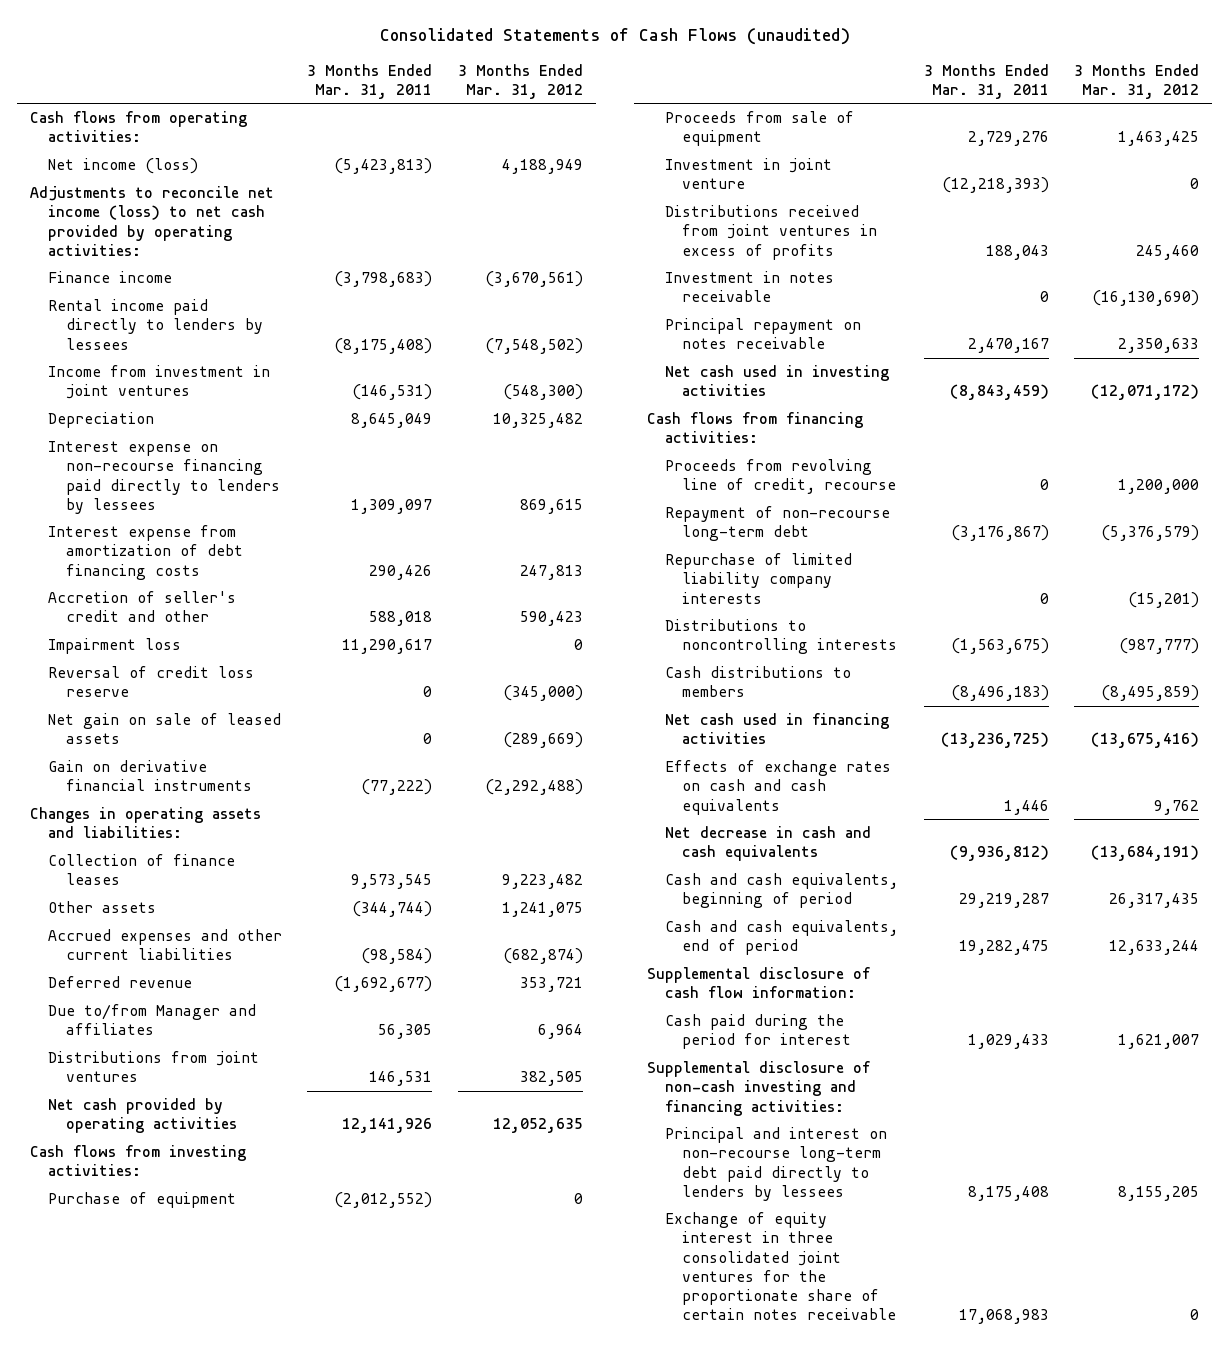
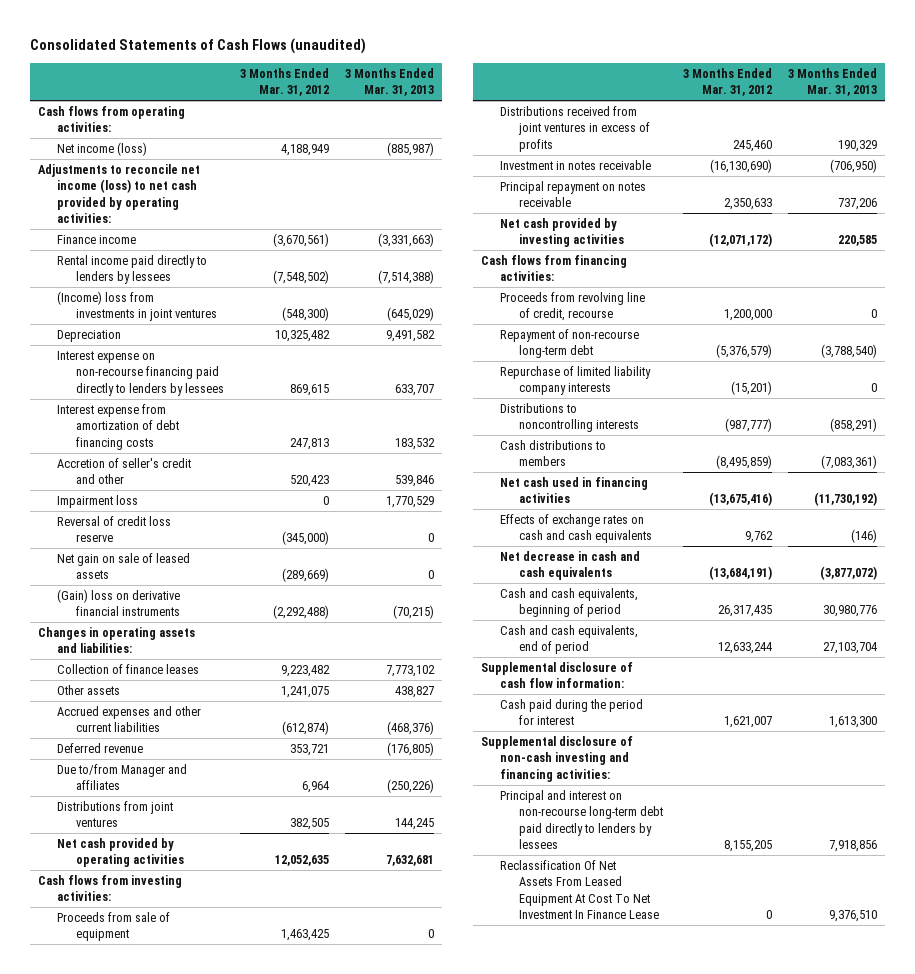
- | 3 Months Ended Mar. 31, 2011 | 3 Months Ended Mar. 31, 2012
+ | 3 Months Ended Mar. 31, 2012 | 3 Months Ended Mar. 31, 2013
- Income from investment in joint ventures | (146,531) | (548,300)
+ (Income) loss from investments in joint ventures | (548,300) | (645,029)
- Accretion of seller's credit and other | 588,018 | 590,423
+ Accretion of seller's credit and other | 520,423 | 539,846
- Gain on derivative financial instruments | (77,222) | (2,292,488)
+ (Gain) loss on derivative financial instruments | (2,292,488) | (70,215)
- Accrued expenses and other current liabilities | (98,584) | (682,874)
+ Accrued expenses and other current liabilities | (612,874) | (468,376)
- Purchase of equipment | (2,012,552) | 0
- Investment in joint venture | (12,218,393) | 0
- Net cash used in investing activities | (8,843,459) | (12,071,172)
+ Net cash provided by investing activities | (12,071,172) | 220,585
- Exchange of equity interest in three consolidated joint ventures for the proportionate share of certain notes receivable | 17,068,983 | 0
+ Reclassification Of Net Assets From Leased Equipment At Cost To Net Investment In Finance Lease | 0 | 9,376,510

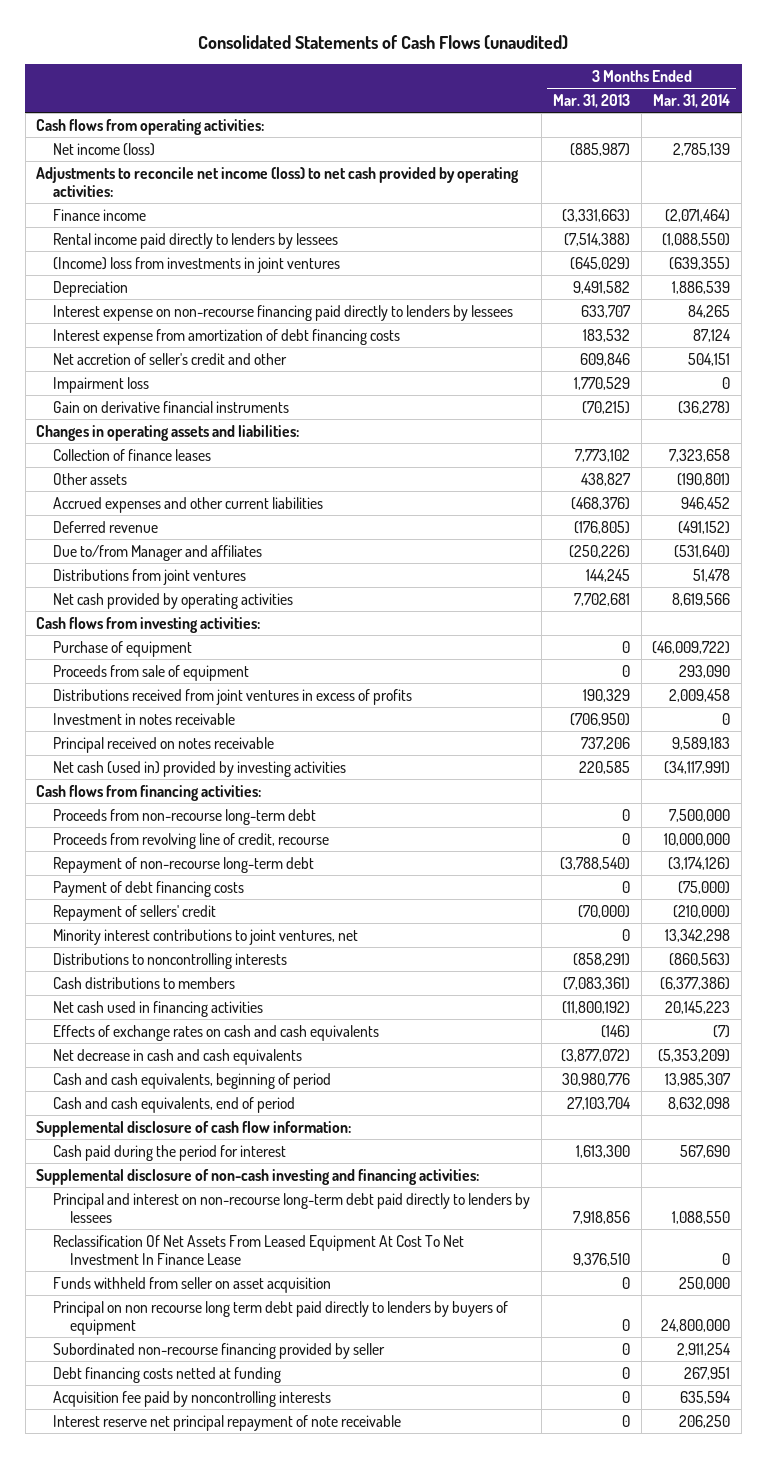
- | 3 Months Ended Mar. 31, 2012 | 3 Months Ended Mar. 31, 2013
+ | 3 Months Ended Mar. 31, 2013 | 3 Months Ended Mar. 31, 2014
- Accretion of seller's credit and other | 520,423 | 539,846
+ Net accretion of seller's credit and other | 609,846 | 504,151
- Reversal of credit loss reserve | (345,000) | 0
- Net gain on sale of leased assets | (289,669) | 0
- (Gain) loss on derivative financial instruments | (2,292,488) | (70,215)
+ Gain on derivative financial instruments | (70,215) | (36,278)
- Net cash provided by operating activities | 12,052,635 | 7,632,681
+ Net cash provided by operating activities | 7,702,681 | 8,619,566
+ Purchase of equipment | 0 | (46,009,722)
- Principal repayment on notes receivable | 2,350,633 | 737,206
- Net cash provided by investing activities | (12,071,172) | 220,585
+ Principal received on notes receivable | 737,206 | 9,589,183
+ Net cash (used in) provided by investing activities | 220,585 | (34,117,991)
+ Proceeds from non-recourse long-term debt | 0 | 7,500,000
- Repurchase of limited liability company interests | (15,201) | 0
+ Payment of debt financing costs | 0 | (75,000)
+ Repayment of sellers' credit | (70,000) | (210,000)
+ Minority interest contributions to joint ventures, net | 0 | 13,342,298
- Net cash used in financing activities | (13,675,416) | (11,730,192)
+ Net cash used in financing activities | (11,800,192) | 20,145,223
+ Funds withheld from seller on asset acquisition | 0 | 250,000
+ Principal on non recourse long term debt paid directly to lenders by buyers of equipment | 0 | 24,800,000
+ Subordinated non-recourse financing provided by seller | 0 | 2,911,254
+ Debt financing costs netted at funding | 0 | 267,951
+ Acquisition fee paid by noncontrolling interests | 0 | 635,594
+ Interest reserve net principal repayment of note receivable | 0 | 206,250

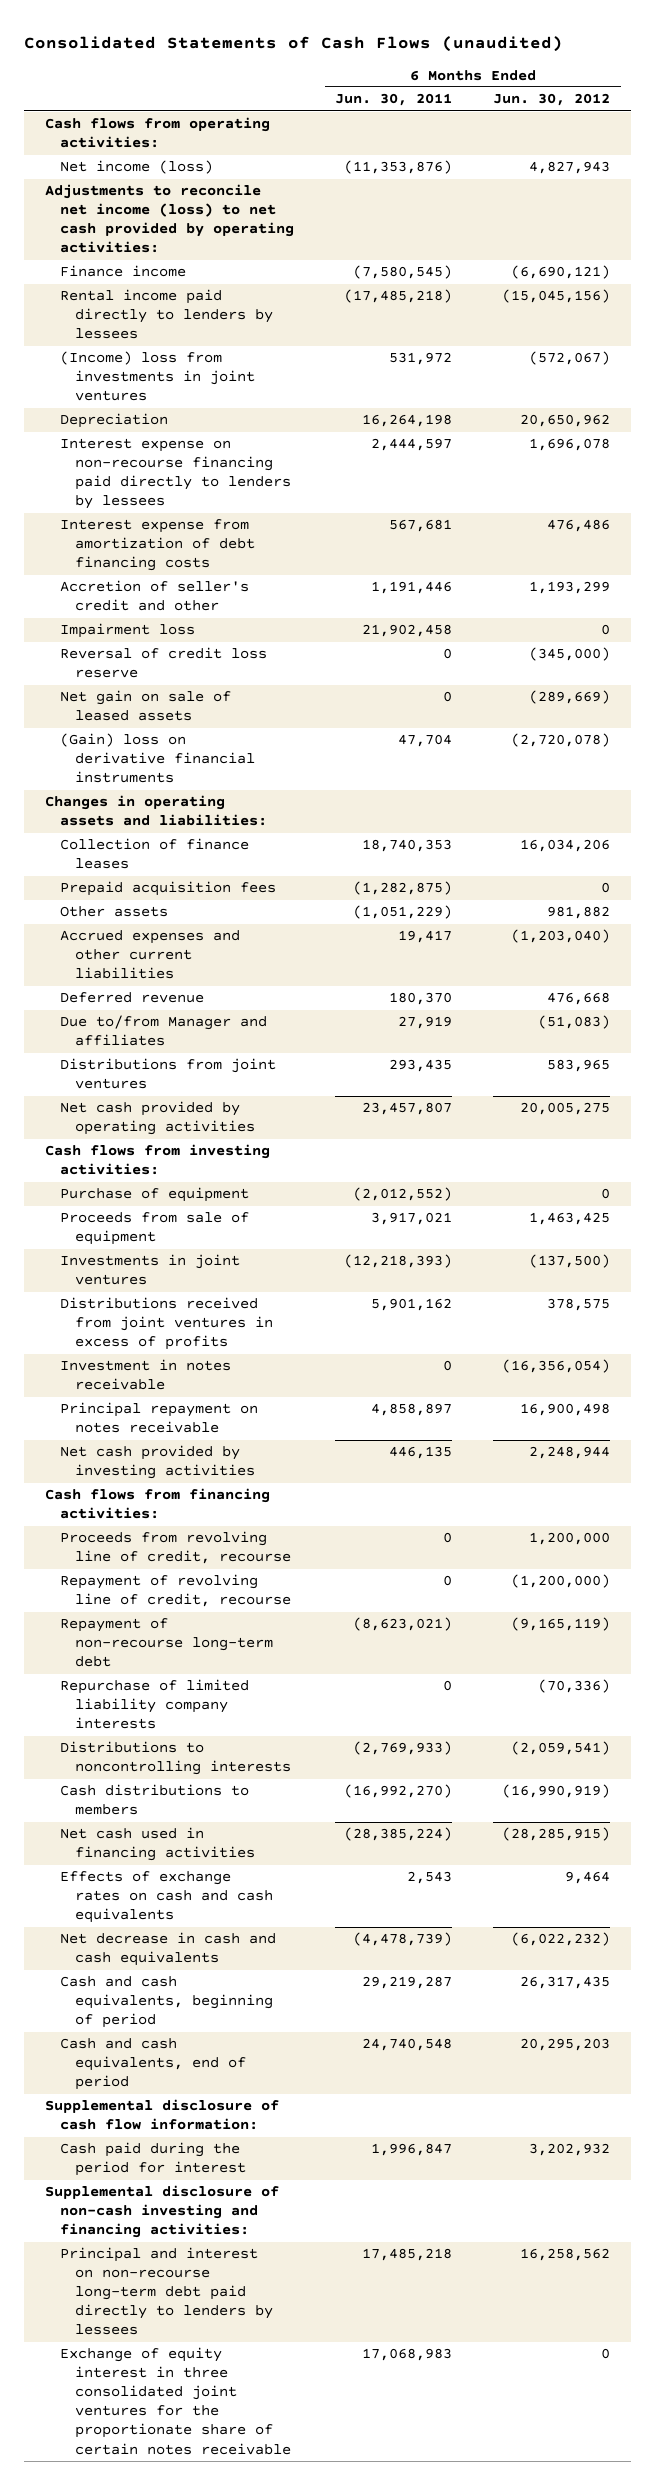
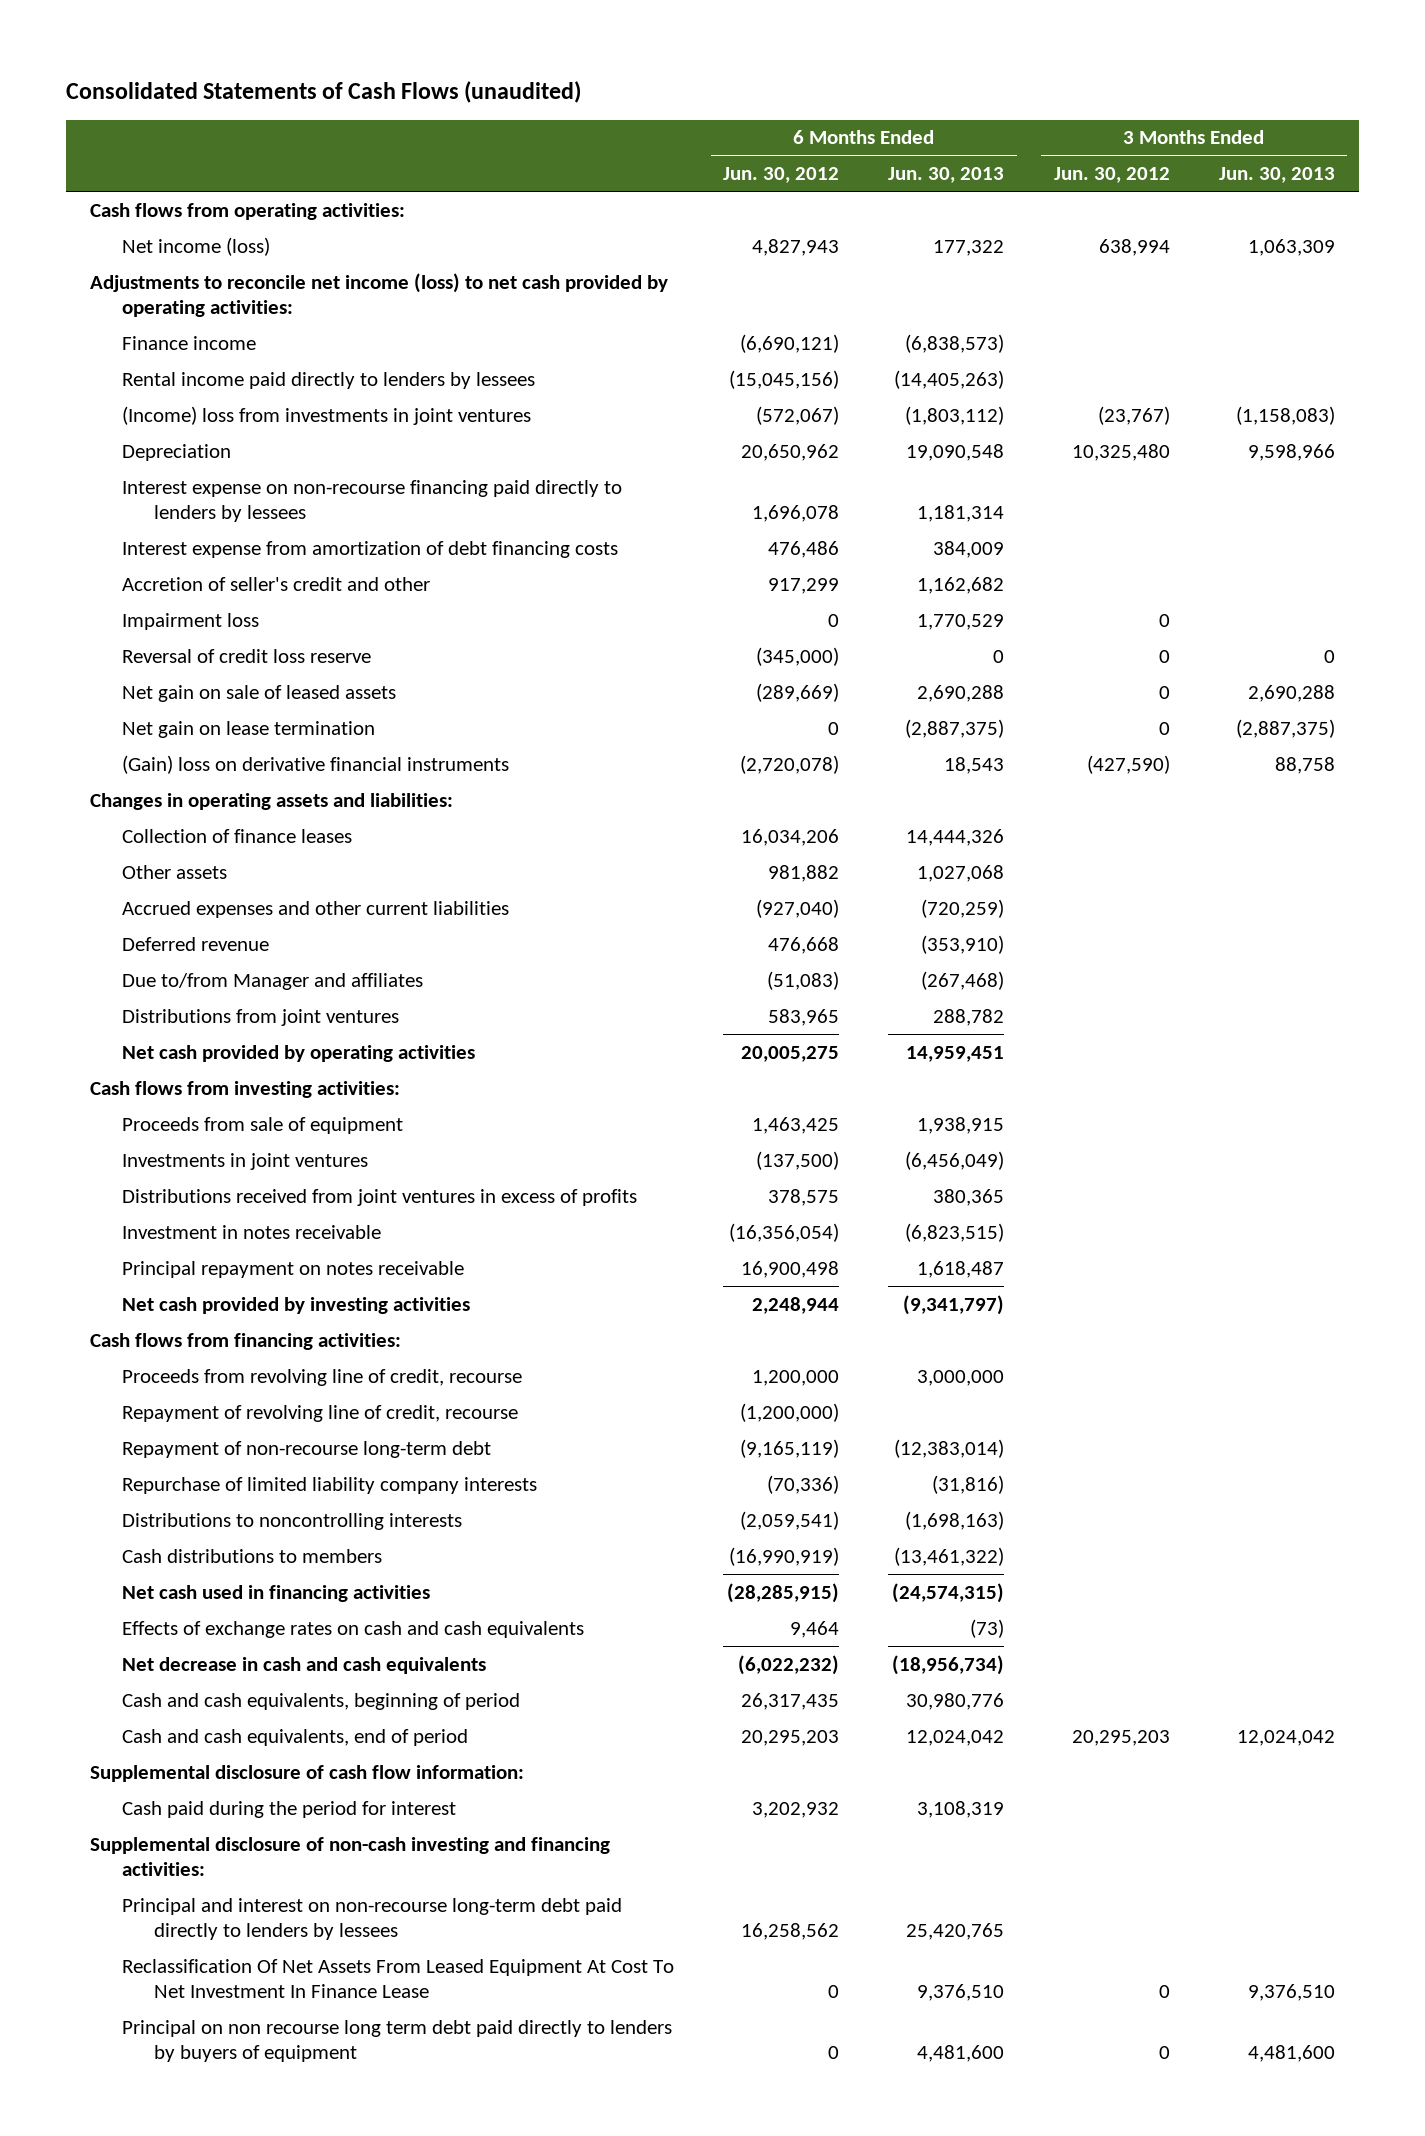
- | 6 Months Ended Jun. 30, 2011 | 6 Months Ended Jun. 30, 2012
+ | 6 Months Ended Jun. 30, 2012 | 6 Months Ended Jun. 30, 2013 | 3 Months Ended Jun. 30, 2012 | 3 Months Ended Jun. 30, 2013
- Accretion of seller's credit and other | 1,191,446 | 1,193,299
+ Accretion of seller's credit and other | 917,299 | 1,162,682 | |
+ Net gain on lease termination | 0 | (2,887,375) | 0 | (2,887,375)
- Prepaid acquisition fees | (1,282,875) | 0
- Accrued expenses and other current liabilities | 19,417 | (1,203,040)
+ Accrued expenses and other current liabilities | (927,040) | (720,259) | |
- Purchase of equipment | (2,012,552) | 0
- Exchange of equity interest in three consolidated joint ventures for the proportionate share of certain notes receivable | 17,068,983 | 0
+ Reclassification Of Net Assets From Leased Equipment At Cost To Net Investment In Finance Lease | 0 | 9,376,510 | 0 | 9,376,510
+ Principal on non recourse long term debt paid directly to lenders by buyers of equipment | 0 | 4,481,600 | 0 | 4,481,600

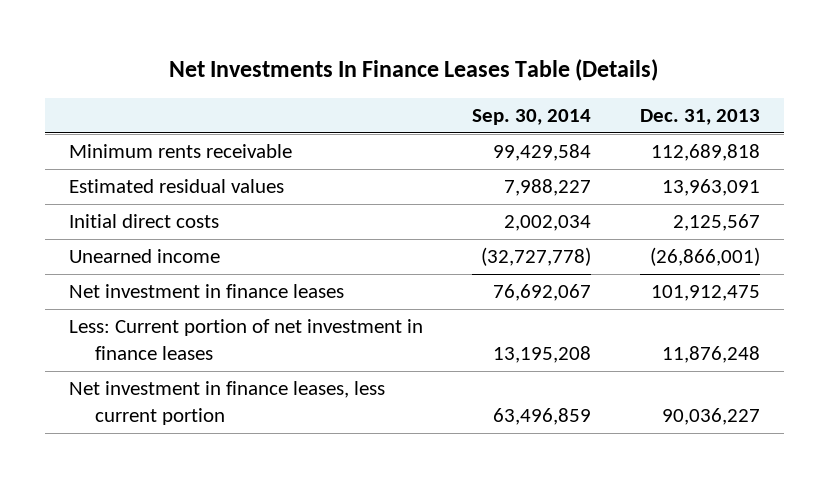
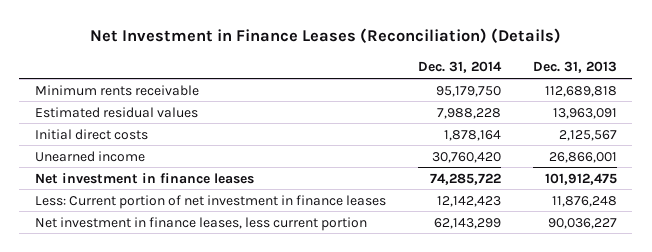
- Net Investments In Finance Leases Table (Details)
+ Net Investment in Finance Leases (Reconciliation) (Details)
- | Sep. 30, 2014 | Dec. 31, 2013
+ | Dec. 31, 2014 | Dec. 31, 2013
- Unearned income | (32,727,778) | (26,866,001)
+ Unearned income | 30,760,420 | 26,866,001

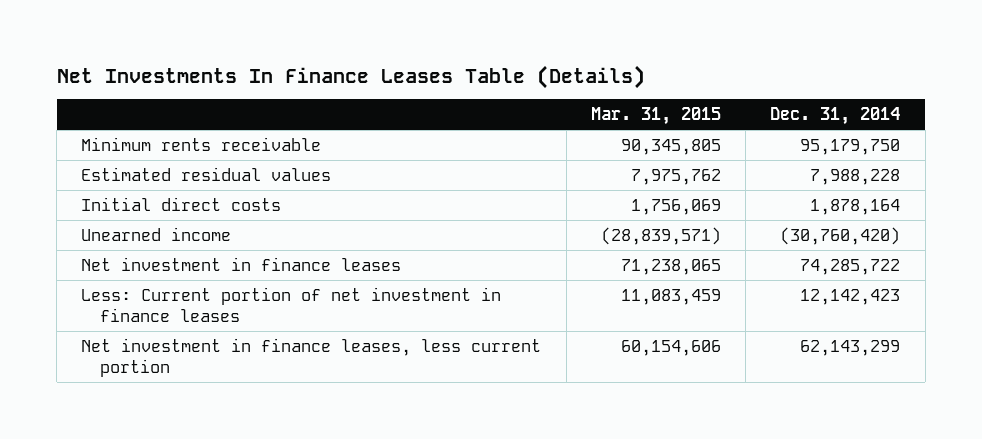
- Net Investment in Finance Leases (Reconciliation) (Details)
+ Net Investments In Finance Leases Table (Details)
- | Dec. 31, 2014 | Dec. 31, 2013
+ | Mar. 31, 2015 | Dec. 31, 2014
- Unearned income | 30,760,420 | 26,866,001
+ Unearned income | (28,839,571) | (30,760,420)

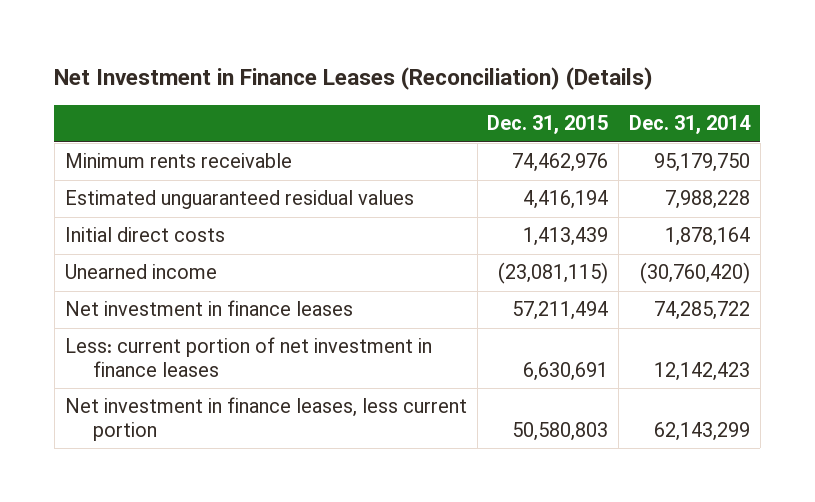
- Net Investments In Finance Leases Table (Details)
+ Net Investment in Finance Leases (Reconciliation) (Details)
- | Mar. 31, 2015 | Dec. 31, 2014
+ | Dec. 31, 2015 | Dec. 31, 2014
- Estimated residual values | 7,975,762 | 7,988,228
+ Estimated unguaranteed residual values | 4,416,194 | 7,988,228
- Less: Current portion of net investment in finance leases | 11,083,459 | 12,142,423
+ Less: current portion of net investment in finance leases | 6,630,691 | 12,142,423

